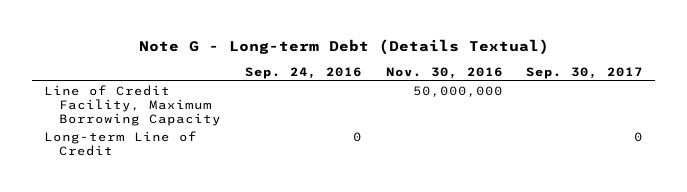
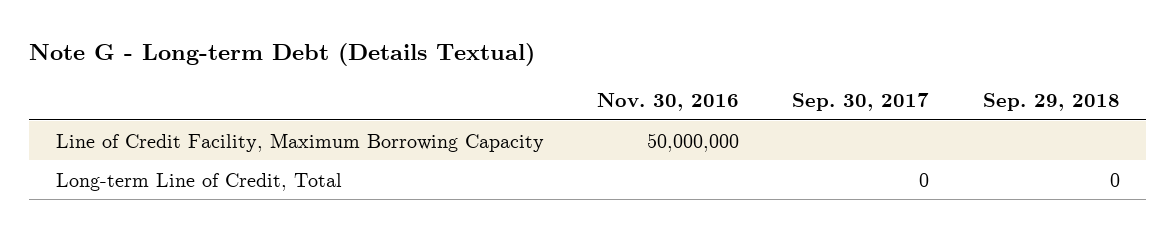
- | Sep. 24, 2016 | Nov. 30, 2016 | Sep. 30, 2017
+ | Nov. 30, 2016 | Sep. 30, 2017 | Sep. 29, 2018
- Long-term Line of Credit | 0 | | 0
+ Long-term Line of Credit, Total | | 0 | 0

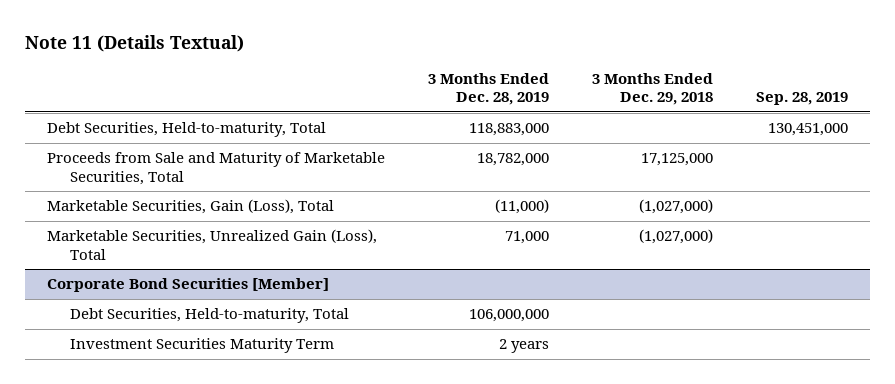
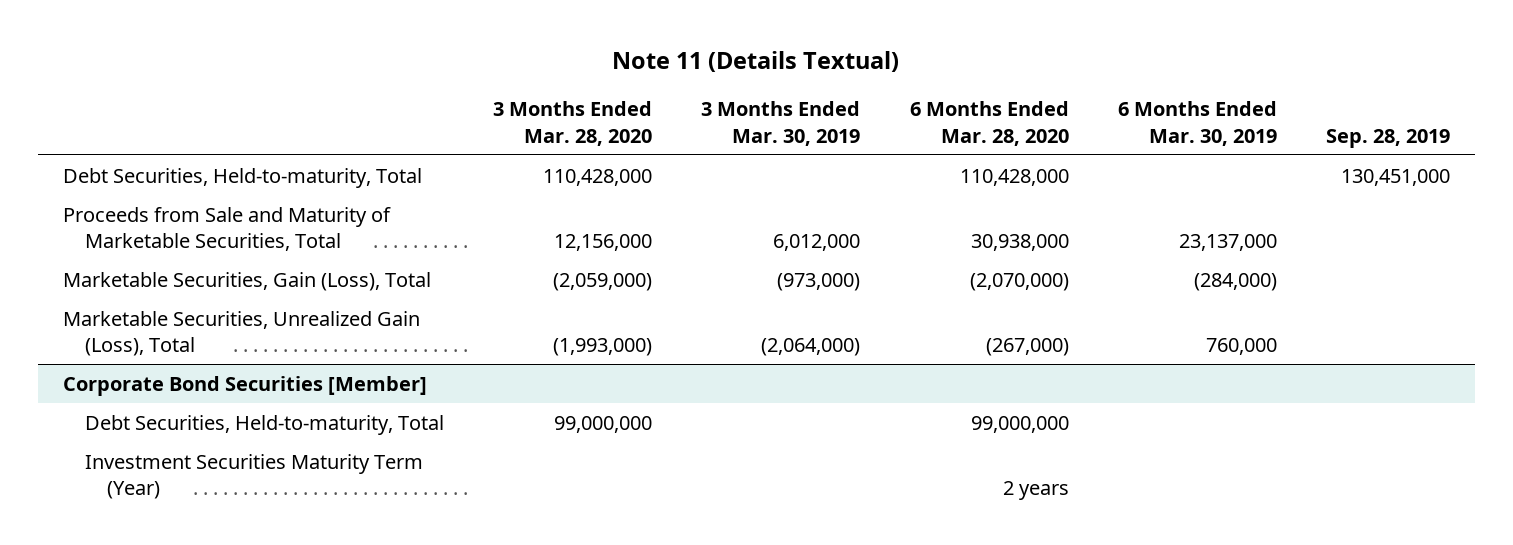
- | 3 Months Ended Dec. 28, 2019 | 3 Months Ended Dec. 29, 2018 | Sep. 28, 2019
+ | 3 Months Ended Mar. 28, 2020 | 3 Months Ended Mar. 30, 2019 | 6 Months Ended Mar. 28, 2020 | 6 Months Ended Mar. 30, 2019 | Sep. 28, 2019
@ Corporate Bond Securities [Member]
- Investment Securities Maturity Term | 2 years | |
+ Investment Securities Maturity Term (Year) | | | 2 years | |

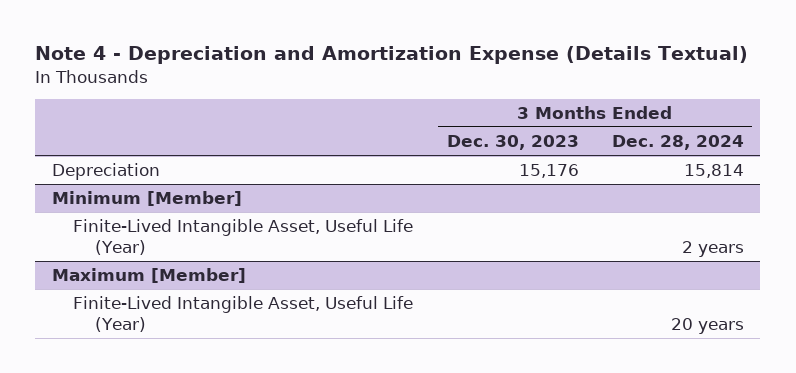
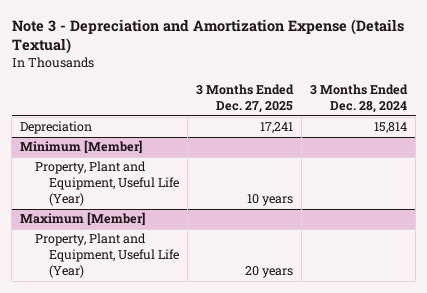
- Note 4 - Depreciation and Amortization Expense (Details Textual)
+ Note 3 - Depreciation and Amortization Expense (Details Textual)
- | 3 Months Ended Dec. 30, 2023 | 3 Months Ended Dec. 28, 2024
+ | 3 Months Ended Dec. 27, 2025 | 3 Months Ended Dec. 28, 2024
@ Minimum [Member]
- Finite-Lived Intangible Asset, Useful Life (Year) | | 2 years
+ Property, Plant and Equipment, Useful Life (Year) | 10 years |
@ Maximum [Member]
- Finite-Lived Intangible Asset, Useful Life (Year) | | 20 years
+ Property, Plant and Equipment, Useful Life (Year) | 20 years |

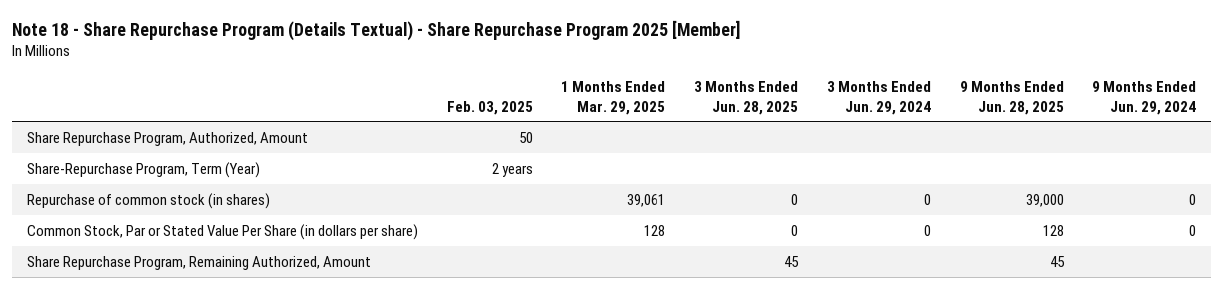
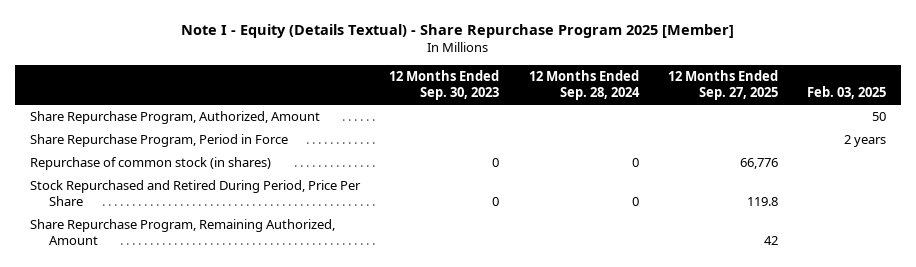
- Note 18 - Share Repurchase Program (Details Textual) - Share Repurchase Program 2025 [Member]
+ Note I - Equity (Details Textual) - Share Repurchase Program 2025 [Member]
- | Feb. 03, 2025 | 1 Months Ended Mar. 29, 2025 | 3 Months Ended Jun. 28, 2025 | 3 Months Ended Jun. 29, 2024 | 9 Months Ended Jun. 28, 2025 | 9 Months Ended Jun. 29, 2024
+ | 12 Months Ended Sep. 30, 2023 | 12 Months Ended Sep. 28, 2024 | 12 Months Ended Sep. 27, 2025 | Feb. 03, 2025
- Share-Repurchase Program, Term (Year) | 2 years | | | | |
+ Share Repurchase Program, Period in Force | | | | 2 years
- Common Stock, Par or Stated Value Per Share (in dollars per share) | | 128 | 0 | 0 | 128 | 0
+ Stock Repurchased and Retired During Period, Price Per Share | 0 | 0 | 119.8 |

